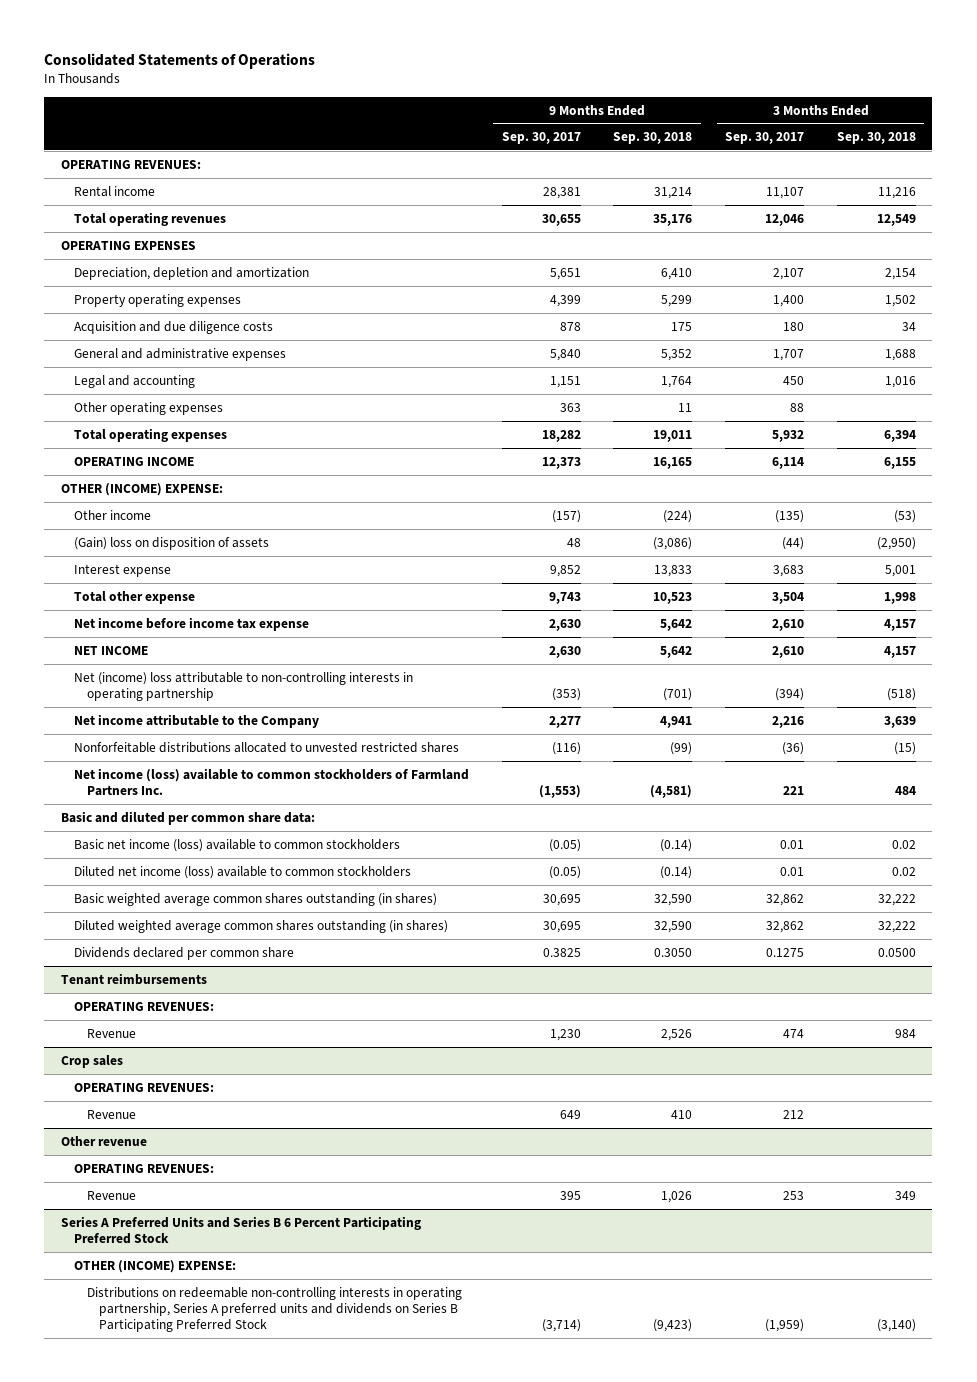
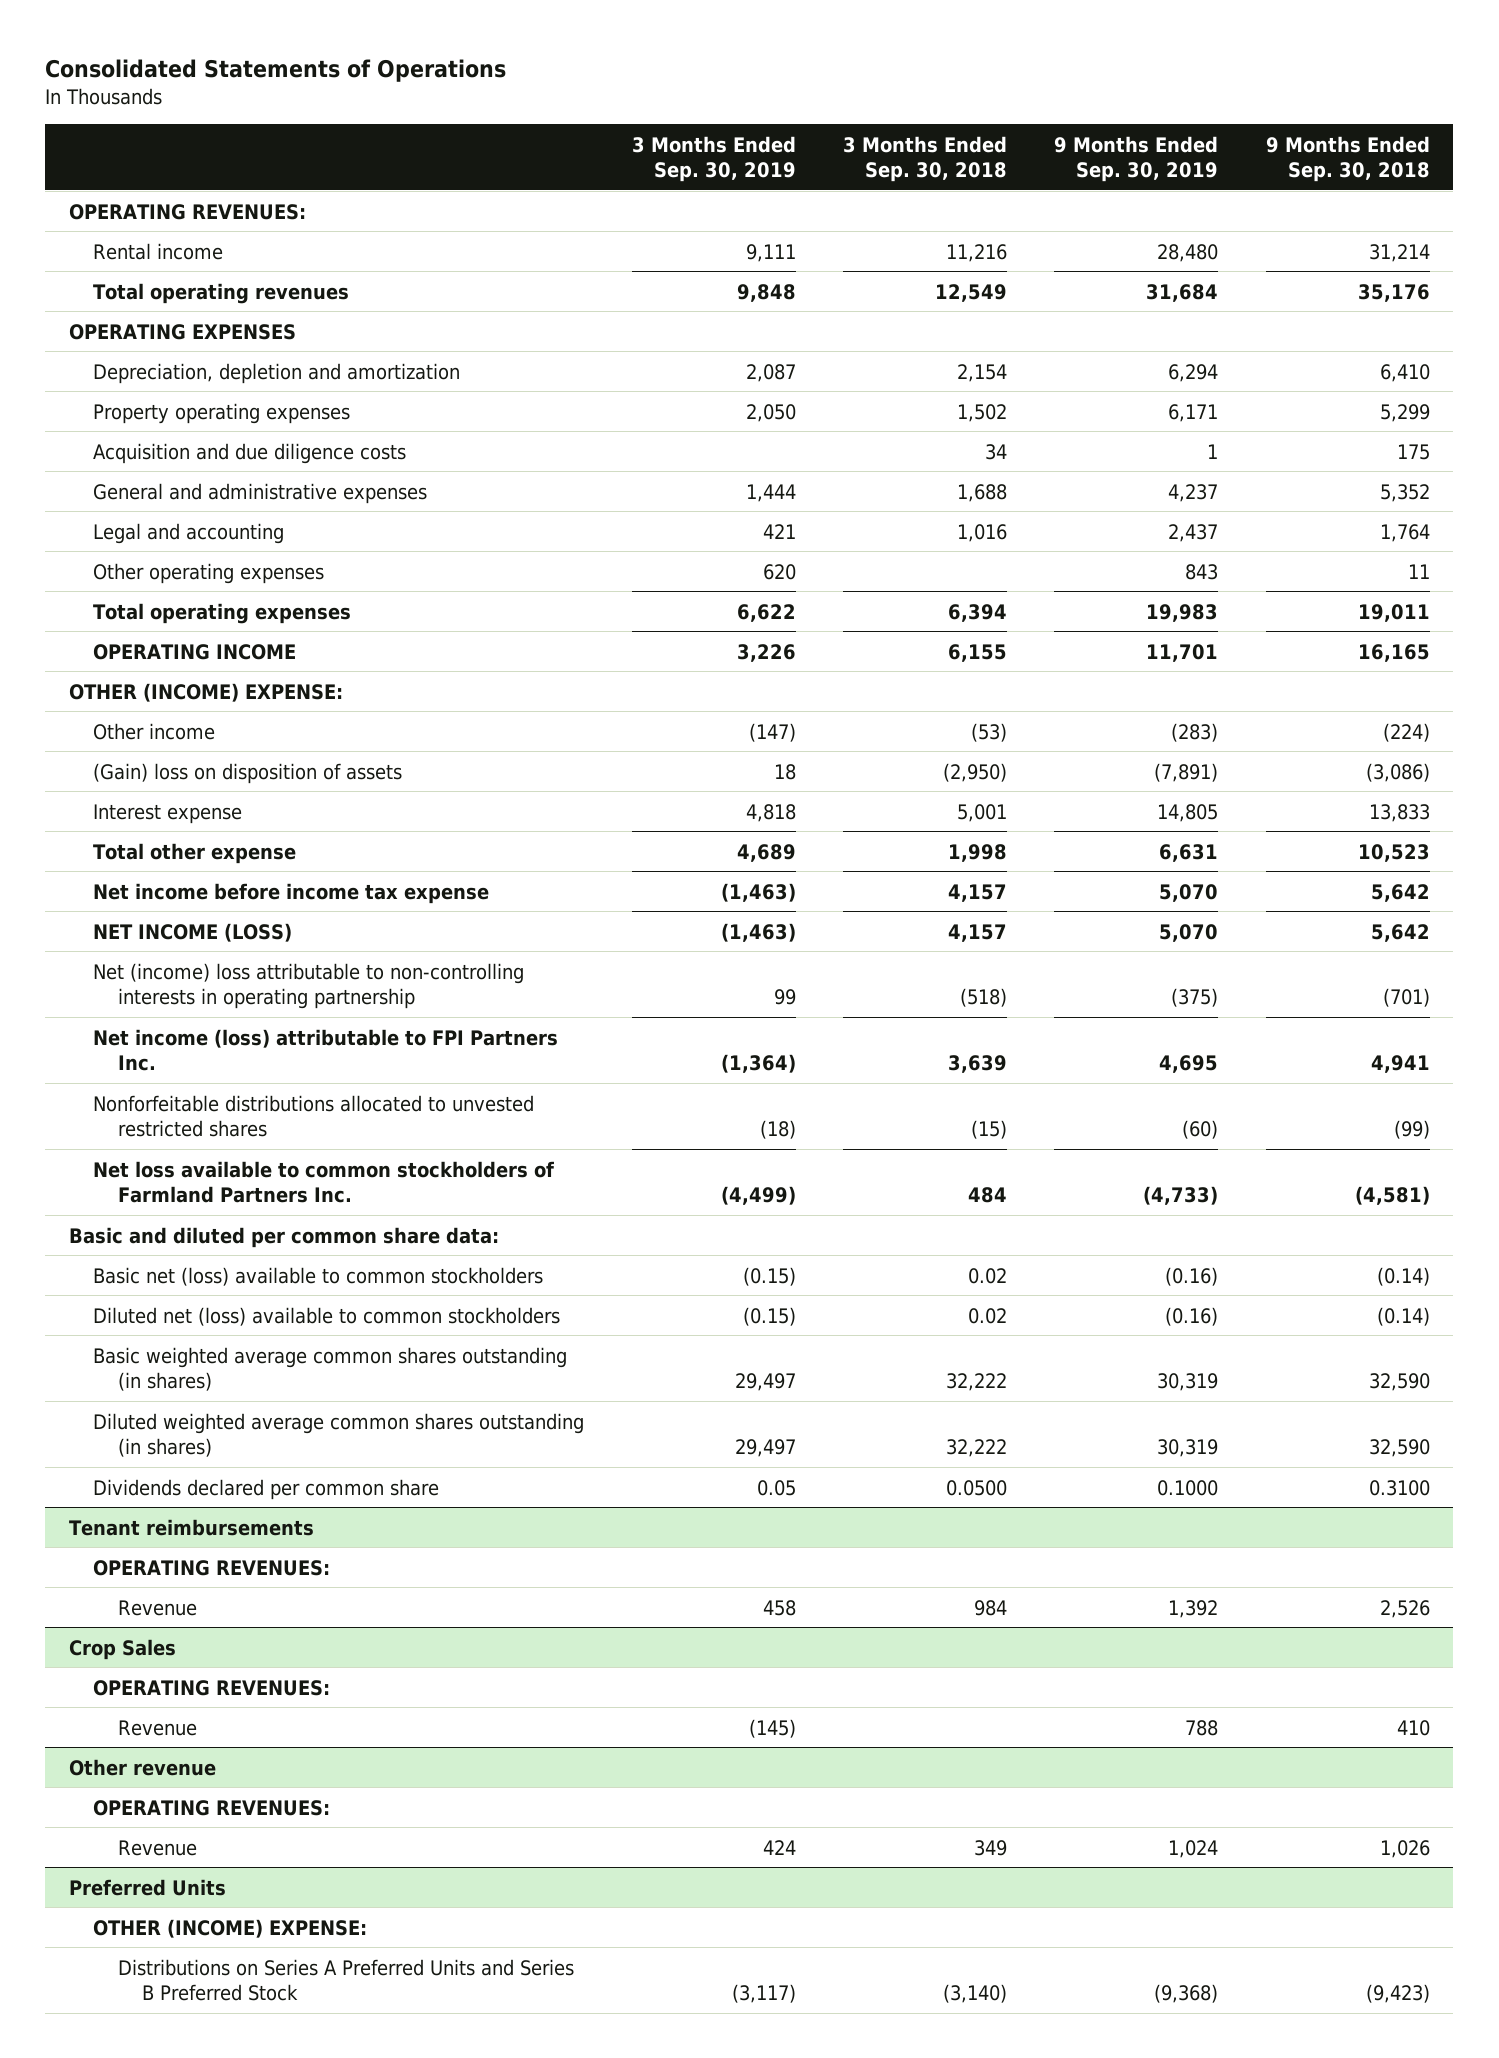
- | 9 Months Ended Sep. 30, 2017 | 9 Months Ended Sep. 30, 2018 | 3 Months Ended Sep. 30, 2017 | 3 Months Ended Sep. 30, 2018
+ | 3 Months Ended Sep. 30, 2019 | 3 Months Ended Sep. 30, 2018 | 9 Months Ended Sep. 30, 2019 | 9 Months Ended Sep. 30, 2018
- NET INCOME | 2,630 | 5,642 | 2,610 | 4,157
+ NET INCOME (LOSS) | (1,463) | 4,157 | 5,070 | 5,642
- Net income attributable to the Company | 2,277 | 4,941 | 2,216 | 3,639
+ Net income (loss) attributable to FPI Partners Inc. | (1,364) | 3,639 | 4,695 | 4,941
- Net income (loss) available to common stockholders of Farmland Partners Inc. | (1,553) | (4,581) | 221 | 484
+ Net loss available to common stockholders of Farmland Partners Inc. | (4,499) | 484 | (4,733) | (4,581)
- Basic net income (loss) available to common stockholders | (0.05) | (0.14) | 0.01 | 0.02
- Diluted net income (loss) available to common stockholders | (0.05) | (0.14) | 0.01 | 0.02
+ Basic net (loss) available to common stockholders | (0.15) | 0.02 | (0.16) | (0.14)
+ Diluted net (loss) available to common stockholders | (0.15) | 0.02 | (0.16) | (0.14)
- Dividends declared per common share | 0.3825 | 0.3050 | 0.1275 | 0.0500
+ Dividends declared per common share | 0.05 | 0.0500 | 0.1000 | 0.3100
- Crop sales
+ Crop Sales
- Series A Preferred Units and Series B 6 Percent Participating Preferred Stock
+ Preferred Units
- Distributions on redeemable non-controlling interests in operating partnership, Series A preferred units and dividends on Series B Participating Preferred Stock | (3,714) | (9,423) | (1,959) | (3,140)
+ Distributions on Series A Preferred Units and Series B Preferred Stock | (3,117) | (3,140) | (9,368) | (9,423)

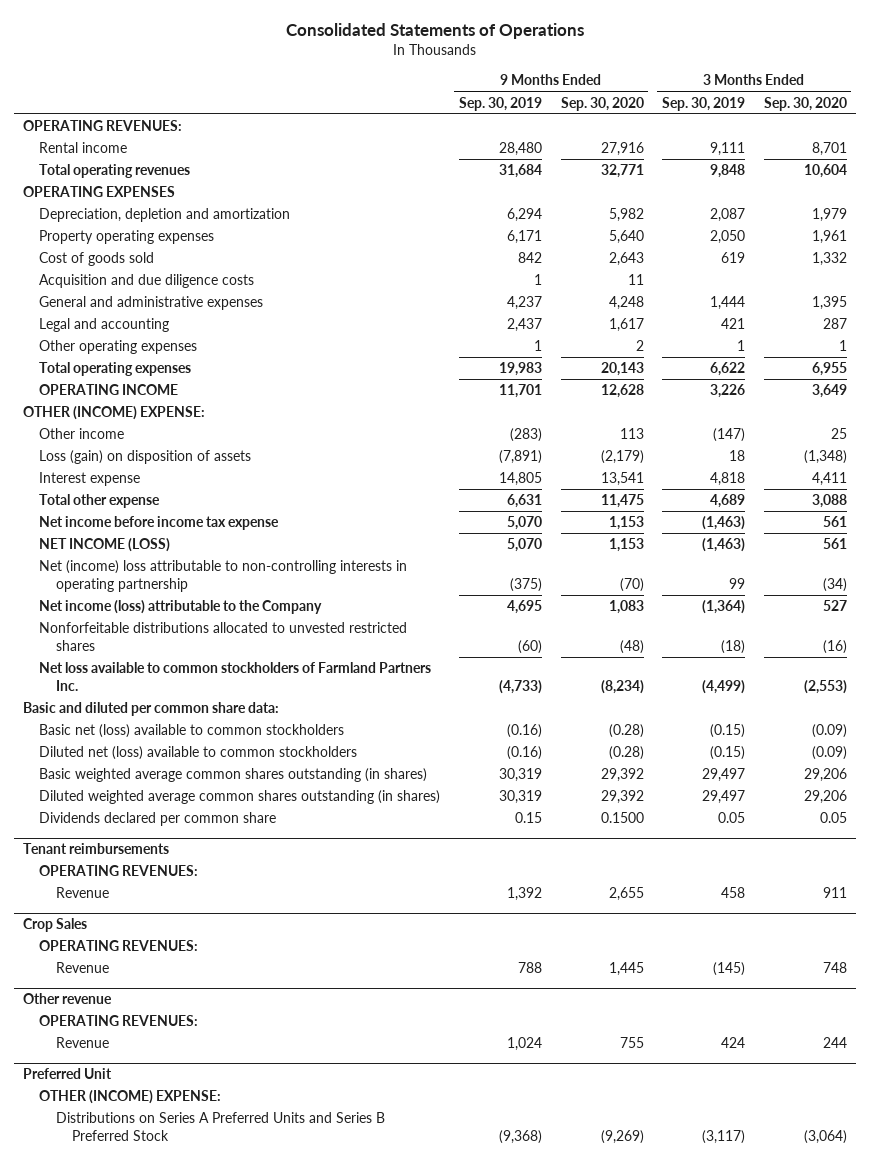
- | 3 Months Ended Sep. 30, 2019 | 3 Months Ended Sep. 30, 2018 | 9 Months Ended Sep. 30, 2019 | 9 Months Ended Sep. 30, 2018
+ | 9 Months Ended Sep. 30, 2019 | 9 Months Ended Sep. 30, 2020 | 3 Months Ended Sep. 30, 2019 | 3 Months Ended Sep. 30, 2020
+ Cost of goods sold | 842 | 2,643 | 619 | 1,332
- Other operating expenses | 620 | | 843 | 11
+ Other operating expenses | 1 | 2 | 1 | 1
- (Gain) loss on disposition of assets | 18 | (2,950) | (7,891) | (3,086)
+ Loss (gain) on disposition of assets | (7,891) | (2,179) | 18 | (1,348)
- Net income (loss) attributable to FPI Partners Inc. | (1,364) | 3,639 | 4,695 | 4,941
+ Net income (loss) attributable to the Company | 4,695 | 1,083 | (1,364) | 527
- Dividends declared per common share | 0.05 | 0.0500 | 0.1000 | 0.3100
+ Dividends declared per common share | 0.15 | 0.1500 | 0.05 | 0.05
- Preferred Units
+ Preferred Unit

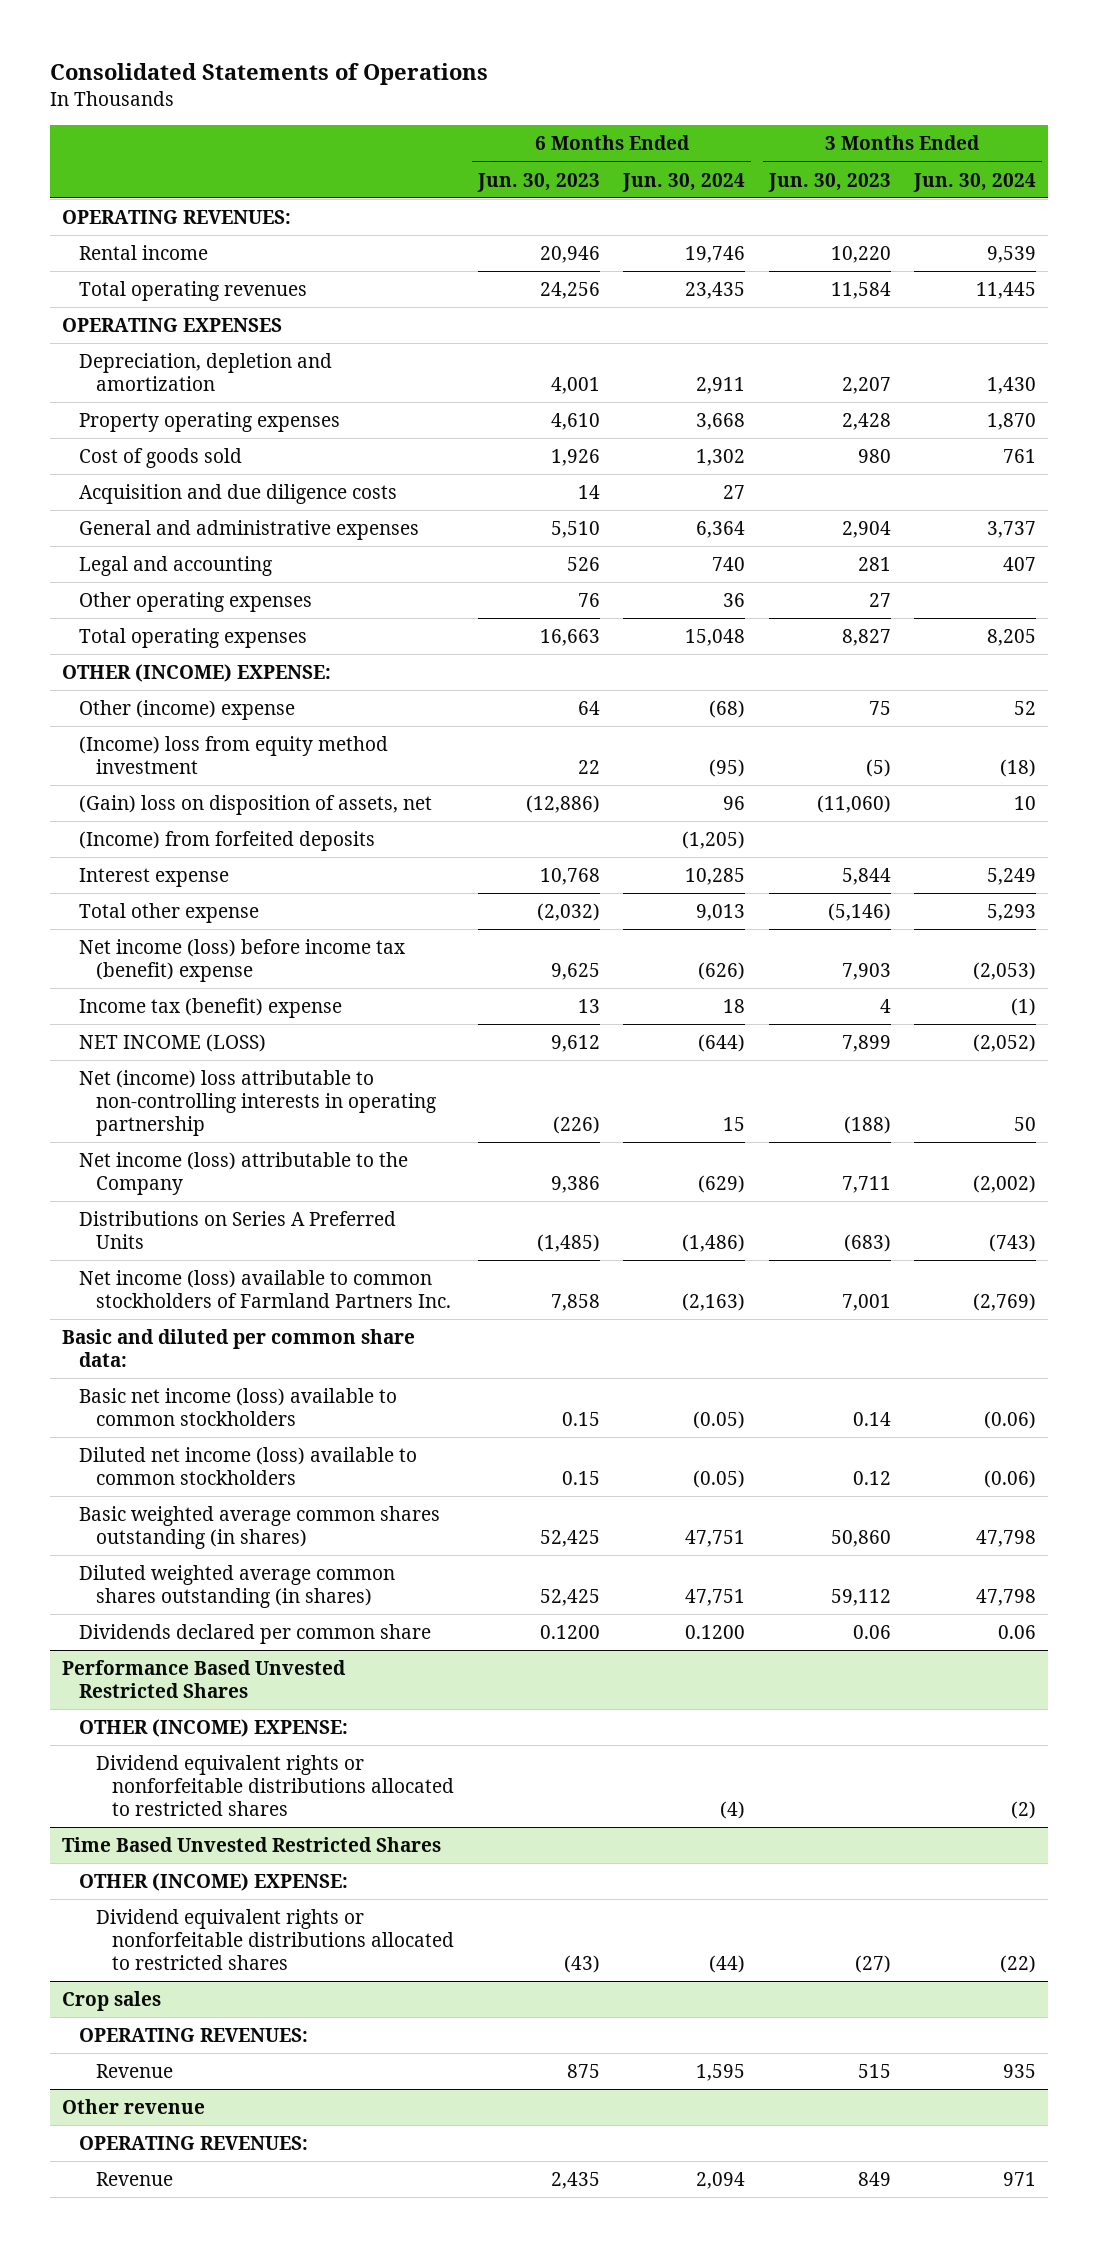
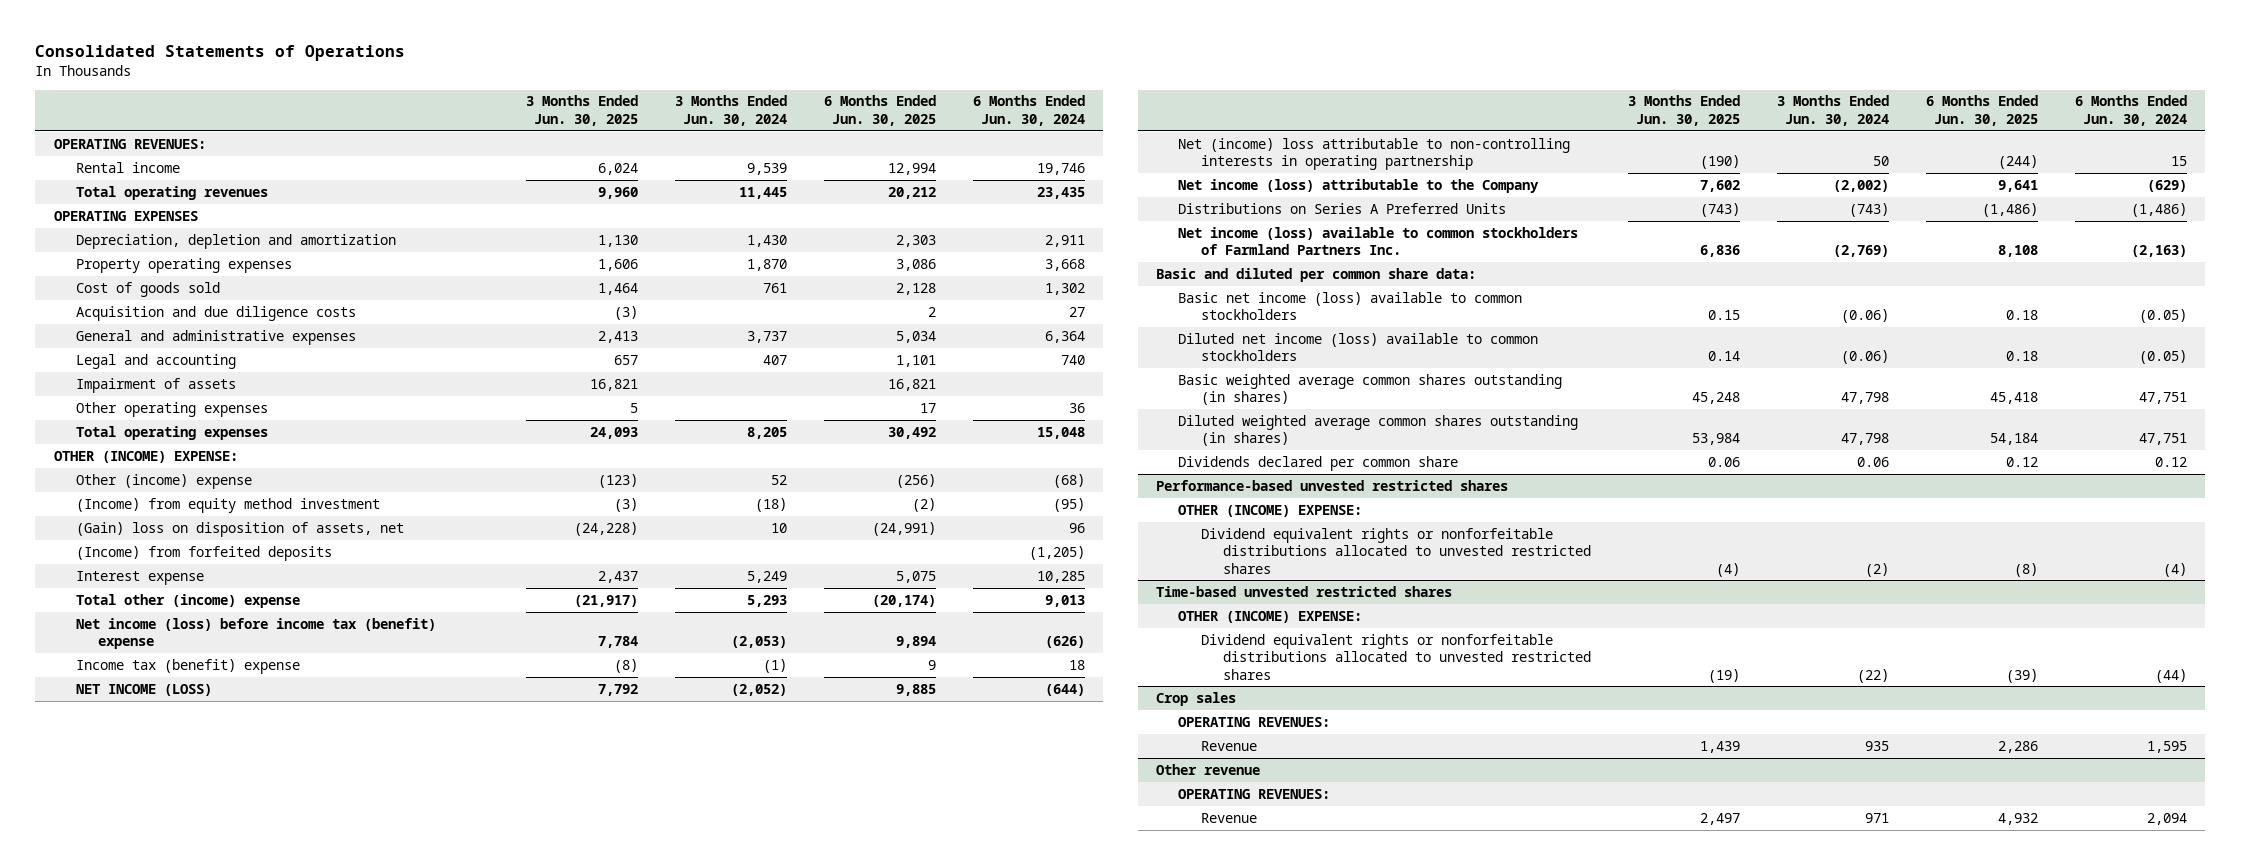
- | 6 Months Ended Jun. 30, 2023 | 6 Months Ended Jun. 30, 2024 | 3 Months Ended Jun. 30, 2023 | 3 Months Ended Jun. 30, 2024
+ | 3 Months Ended Jun. 30, 2025 | 3 Months Ended Jun. 30, 2024 | 6 Months Ended Jun. 30, 2025 | 6 Months Ended Jun. 30, 2024
+ Impairment of assets | 16,821 | | 16,821 |
- (Income) loss from equity method investment | 22 | (95) | (5) | (18)
+ (Income) from equity method investment | (3) | (18) | (2) | (95)
- Total other expense | (2,032) | 9,013 | (5,146) | 5,293
+ Total other (income) expense | (21,917) | 5,293 | (20,174) | 9,013
- Dividends declared per common share | 0.1200 | 0.1200 | 0.06 | 0.06
- Performance Based Unvested Restricted Shares
+ Dividends declared per common share | 0.06 | 0.06 | 0.12 | 0.12
+ Performance-based unvested restricted shares
- Dividend equivalent rights or nonforfeitable distributions allocated to restricted shares | | (4) | | (2)
- Time Based Unvested Restricted Shares
+ Dividend equivalent rights or nonforfeitable distributions allocated to unvested restricted shares | (4) | (2) | (8) | (4)
+ Time-based unvested restricted shares
- Dividend equivalent rights or nonforfeitable distributions allocated to restricted shares | (43) | (44) | (27) | (22)
+ Dividend equivalent rights or nonforfeitable distributions allocated to unvested restricted shares | (19) | (22) | (39) | (44)

